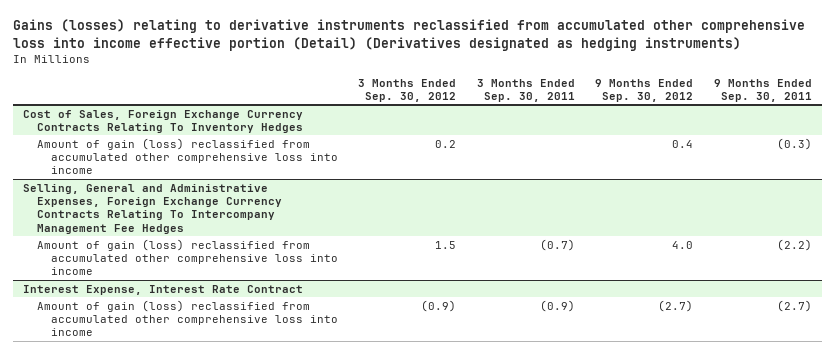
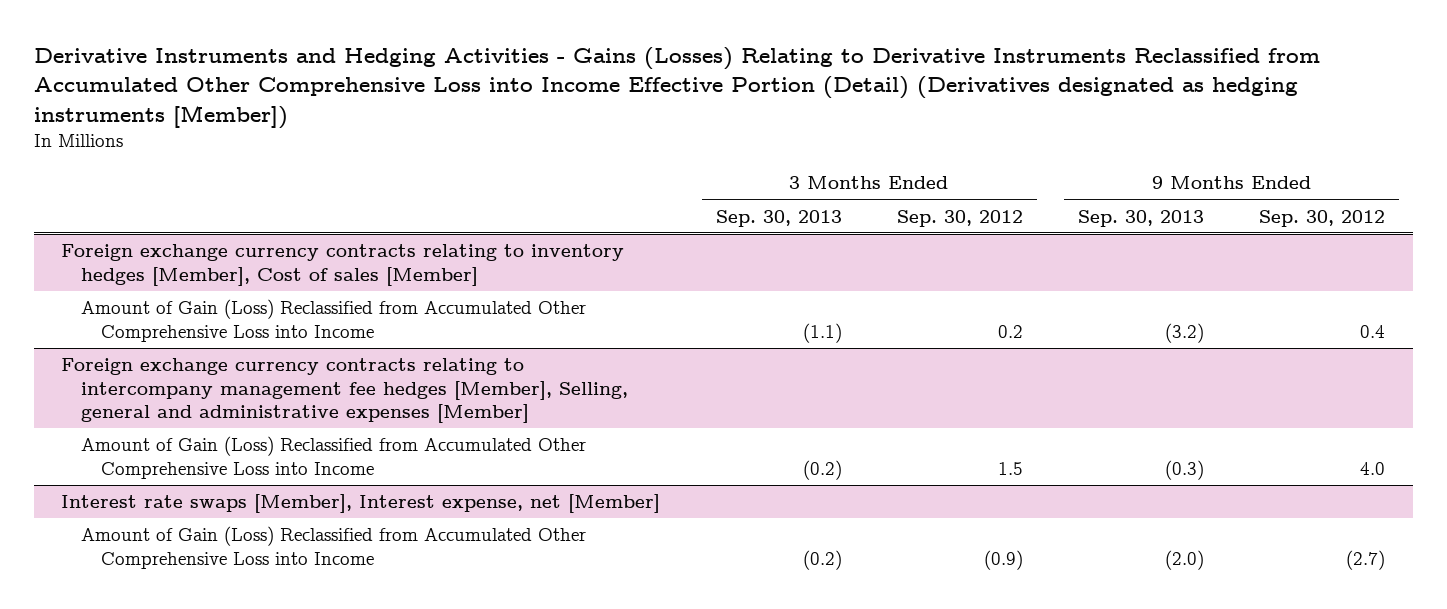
- Gains (losses) relating to derivative instruments reclassified from accumulated other comprehensive loss into income effective portion (Detail) (Derivatives designated as hedging instruments)
+ Derivative Instruments and Hedging Activities - Gains (Losses) Relating to Derivative Instruments Reclassified from Accumulated Other Comprehensive Loss into Income Effective Portion (Detail) (Derivatives designated as hedging instruments [Member])
- | 3 Months Ended Sep. 30, 2012 | 3 Months Ended Sep. 30, 2011 | 9 Months Ended Sep. 30, 2012 | 9 Months Ended Sep. 30, 2011
+ | 3 Months Ended Sep. 30, 2013 | 3 Months Ended Sep. 30, 2012 | 9 Months Ended Sep. 30, 2013 | 9 Months Ended Sep. 30, 2012
- Cost of Sales, Foreign Exchange Currency Contracts Relating To Inventory Hedges
- Amount of gain (loss) reclassified from accumulated other comprehensive loss into income | 0.2 | | 0.4 | (0.3)
- Selling, General and Administrative Expenses, Foreign Exchange Currency Contracts Relating To Intercompany Management Fee Hedges
- Amount of gain (loss) reclassified from accumulated other comprehensive loss into income | 1.5 | (0.7) | 4.0 | (2.2)
- Interest Expense, Interest Rate Contract
- Amount of gain (loss) reclassified from accumulated other comprehensive loss into income | (0.9) | (0.9) | (2.7) | (2.7)
+ Foreign exchange currency contracts relating to inventory hedges [Member], Cost of sales [Member]
+ Amount of Gain (Loss) Reclassified from Accumulated Other Comprehensive Loss into Income | (1.1) | 0.2 | (3.2) | 0.4
+ Foreign exchange currency contracts relating to intercompany management fee hedges [Member], Selling, general and administrative expenses [Member]
+ Amount of Gain (Loss) Reclassified from Accumulated Other Comprehensive Loss into Income | (0.2) | 1.5 | (0.3) | 4.0
+ Interest rate swaps [Member], Interest expense, net [Member]
+ Amount of Gain (Loss) Reclassified from Accumulated Other Comprehensive Loss into Income | (0.2) | (0.9) | (2.0) | (2.7)

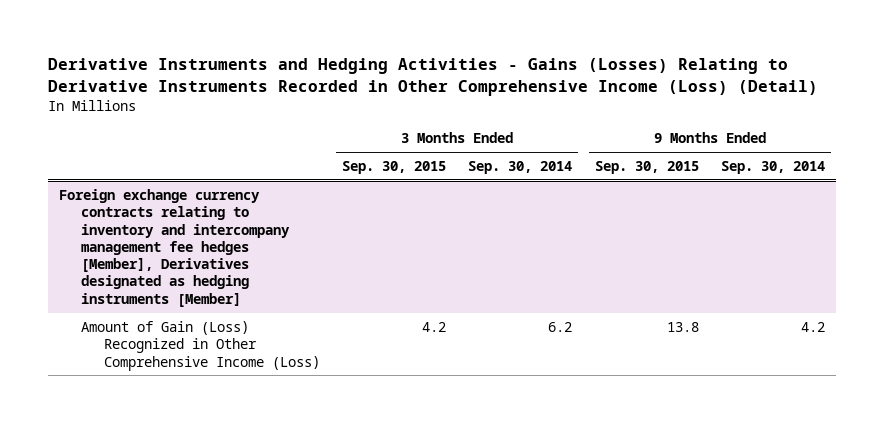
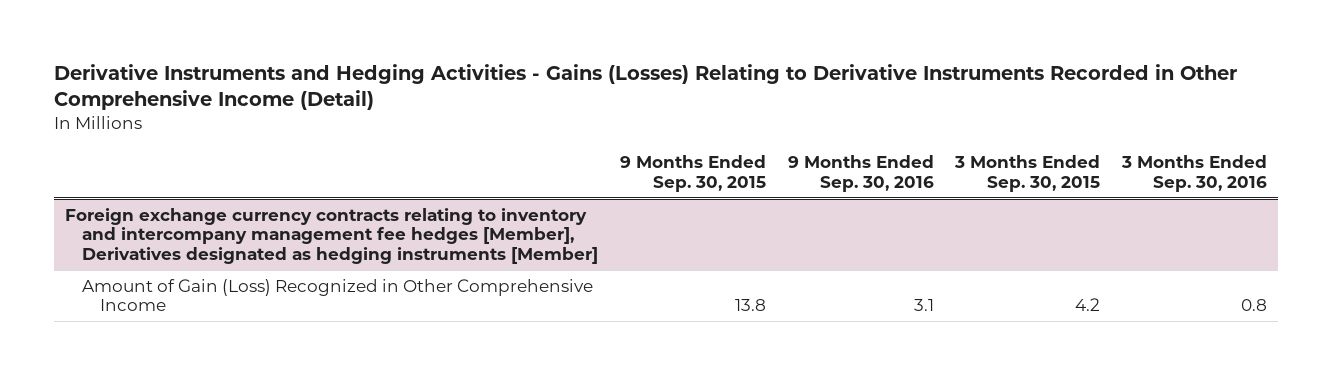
- Derivative Instruments and Hedging Activities - Gains (Losses) Relating to Derivative Instruments Recorded in Other Comprehensive Income (Loss) (Detail)
+ Derivative Instruments and Hedging Activities - Gains (Losses) Relating to Derivative Instruments Recorded in Other Comprehensive Income (Detail)
- | 3 Months Ended Sep. 30, 2015 | 3 Months Ended Sep. 30, 2014 | 9 Months Ended Sep. 30, 2015 | 9 Months Ended Sep. 30, 2014
+ | 9 Months Ended Sep. 30, 2015 | 9 Months Ended Sep. 30, 2016 | 3 Months Ended Sep. 30, 2015 | 3 Months Ended Sep. 30, 2016
@ Foreign exchange currency contracts relating to inventory and intercompany management fee hedges [Member], Derivatives designated as hedging instruments [Member]
- Amount of Gain (Loss) Recognized in Other Comprehensive Income (Loss) | 4.2 | 6.2 | 13.8 | 4.2
+ Amount of Gain (Loss) Recognized in Other Comprehensive Income | 13.8 | 3.1 | 4.2 | 0.8

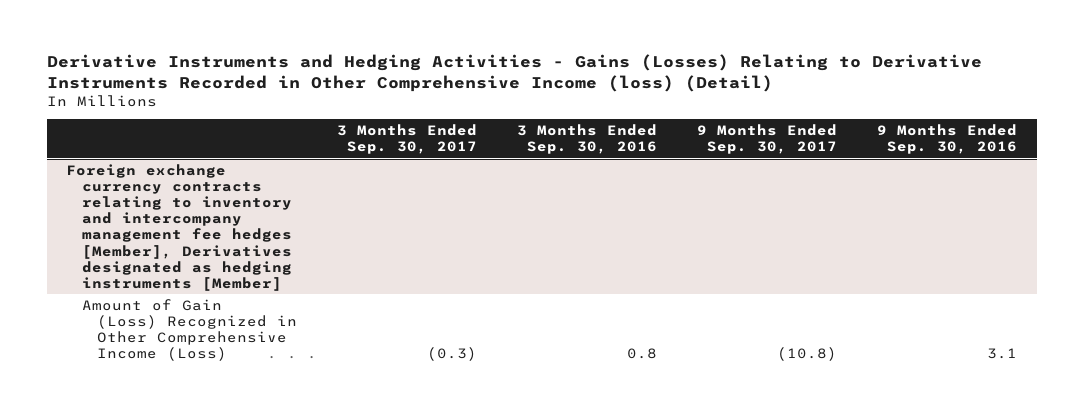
- Derivative Instruments and Hedging Activities - Gains (Losses) Relating to Derivative Instruments Recorded in Other Comprehensive Income (Detail)
+ Derivative Instruments and Hedging Activities - Gains (Losses) Relating to Derivative Instruments Recorded in Other Comprehensive Income (loss) (Detail)
- | 9 Months Ended Sep. 30, 2015 | 9 Months Ended Sep. 30, 2016 | 3 Months Ended Sep. 30, 2015 | 3 Months Ended Sep. 30, 2016
+ | 3 Months Ended Sep. 30, 2017 | 3 Months Ended Sep. 30, 2016 | 9 Months Ended Sep. 30, 2017 | 9 Months Ended Sep. 30, 2016
@ Foreign exchange currency contracts relating to inventory and intercompany management fee hedges [Member], Derivatives designated as hedging instruments [Member]
- Amount of Gain (Loss) Recognized in Other Comprehensive Income | 13.8 | 3.1 | 4.2 | 0.8
+ Amount of Gain (Loss) Recognized in Other Comprehensive Income (Loss) | (0.3) | 0.8 | (10.8) | 3.1

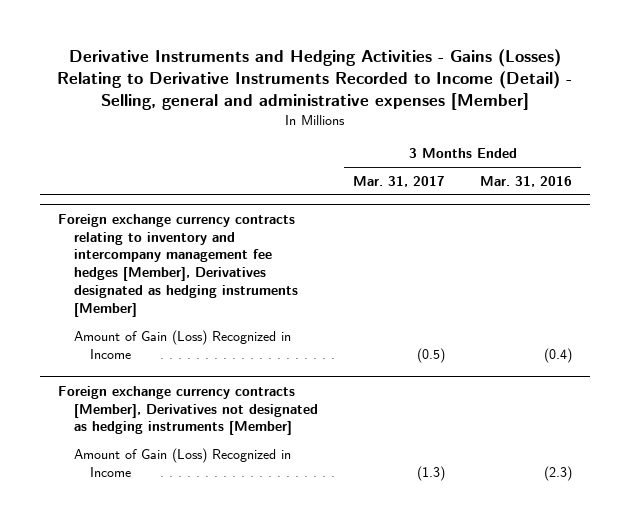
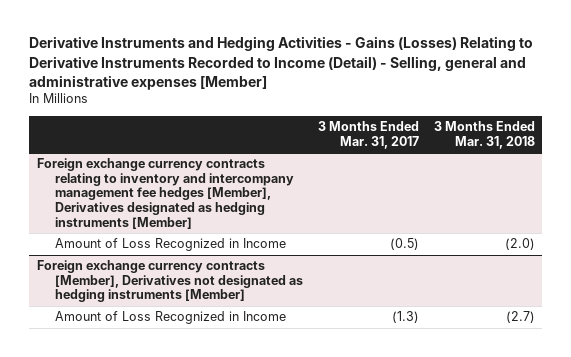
- | 3 Months Ended Mar. 31, 2017 | 3 Months Ended Mar. 31, 2016
+ | 3 Months Ended Mar. 31, 2017 | 3 Months Ended Mar. 31, 2018
@ Foreign exchange currency contracts relating to inventory and intercompany management fee hedges [Member], Derivatives designated as hedging instruments [Member]
- Amount of Gain (Loss) Recognized in Income | (0.5) | (0.4)
+ Amount of Loss Recognized in Income | (0.5) | (2.0)
@ Foreign exchange currency contracts [Member], Derivatives not designated as hedging instruments [Member]
- Amount of Gain (Loss) Recognized in Income | (1.3) | (2.3)
+ Amount of Loss Recognized in Income | (1.3) | (2.7)

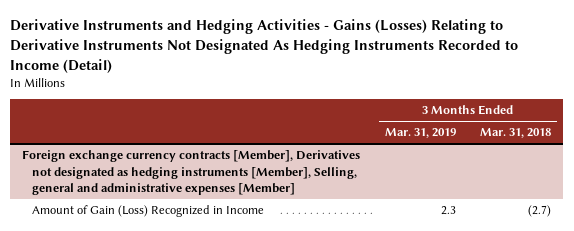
- Derivative Instruments and Hedging Activities - Gains (Losses) Relating to Derivative Instruments Recorded to Income (Detail) - Selling, general and administrative expenses [Member]
+ Derivative Instruments and Hedging Activities - Gains (Losses) Relating to Derivative Instruments Not Designated As Hedging Instruments Recorded to Income (Detail)
- | 3 Months Ended Mar. 31, 2017 | 3 Months Ended Mar. 31, 2018
+ | 3 Months Ended Mar. 31, 2019 | 3 Months Ended Mar. 31, 2018
- Foreign exchange currency contracts relating to inventory and intercompany management fee hedges [Member], Derivatives designated as hedging instruments [Member]
- Amount of Loss Recognized in Income | (0.5) | (2.0)
- Foreign exchange currency contracts [Member], Derivatives not designated as hedging instruments [Member]
- Amount of Loss Recognized in Income | (1.3) | (2.7)
+ Foreign exchange currency contracts [Member], Derivatives not designated as hedging instruments [Member], Selling, general and administrative expenses [Member]
+ Amount of Gain (Loss) Recognized in Income | 2.3 | (2.7)

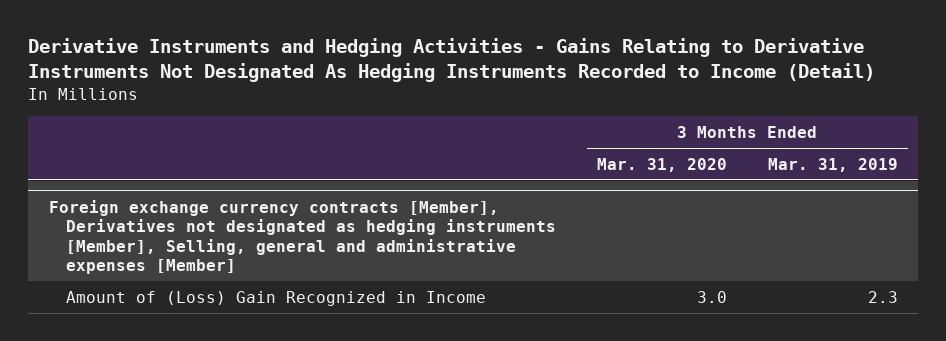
- Derivative Instruments and Hedging Activities - Gains (Losses) Relating to Derivative Instruments Not Designated As Hedging Instruments Recorded to Income (Detail)
+ Derivative Instruments and Hedging Activities - Gains Relating to Derivative Instruments Not Designated As Hedging Instruments Recorded to Income (Detail)
- | 3 Months Ended Mar. 31, 2019 | 3 Months Ended Mar. 31, 2018
+ | 3 Months Ended Mar. 31, 2020 | 3 Months Ended Mar. 31, 2019
@ Foreign exchange currency contracts [Member], Derivatives not designated as hedging instruments [Member], Selling, general and administrative expenses [Member]
- Amount of Gain (Loss) Recognized in Income | 2.3 | (2.7)
+ Amount of (Loss) Gain Recognized in Income | 3.0 | 2.3

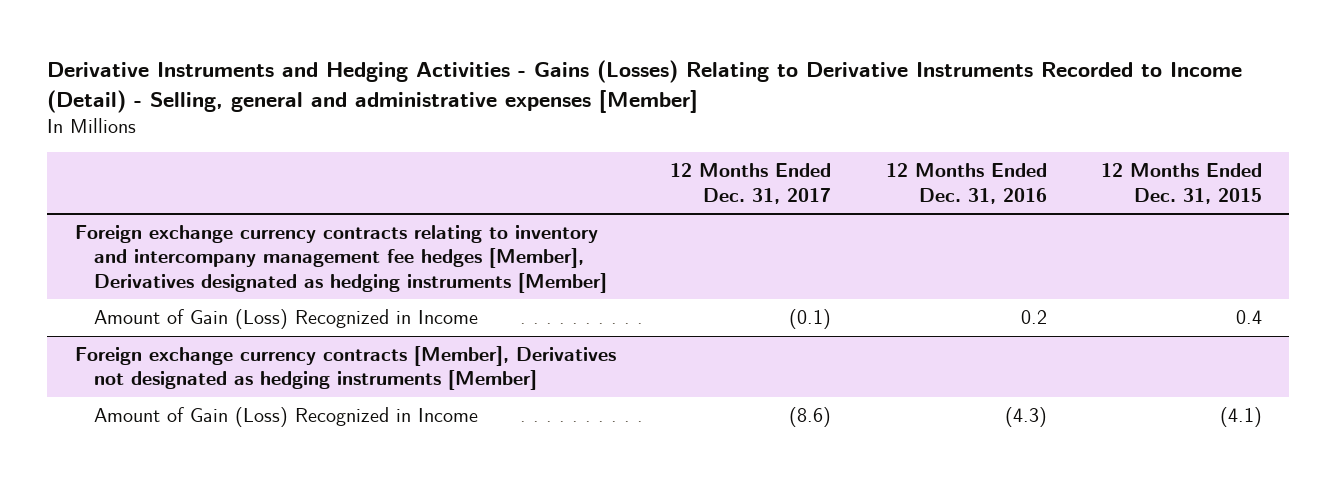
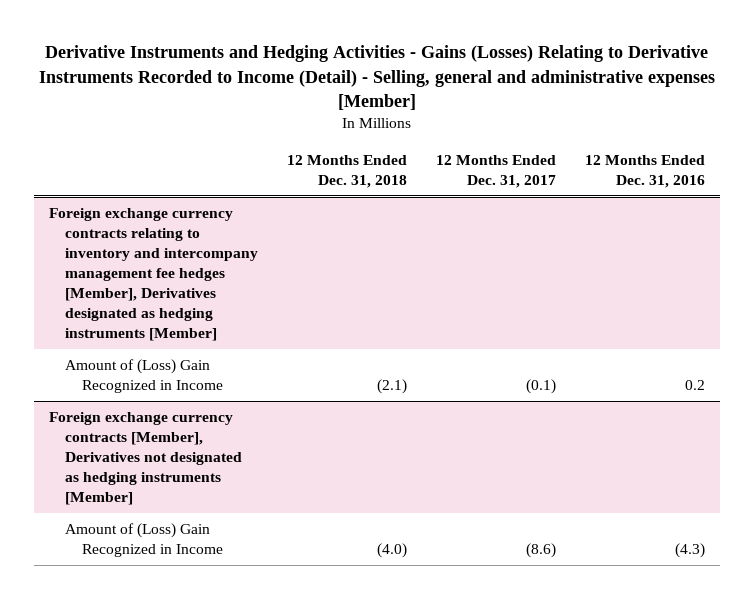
- | 12 Months Ended Dec. 31, 2017 | 12 Months Ended Dec. 31, 2016 | 12 Months Ended Dec. 31, 2015
+ | 12 Months Ended Dec. 31, 2018 | 12 Months Ended Dec. 31, 2017 | 12 Months Ended Dec. 31, 2016
@ Foreign exchange currency contracts relating to inventory and intercompany management fee hedges [Member], Derivatives designated as hedging instruments [Member]
- Amount of Gain (Loss) Recognized in Income | (0.1) | 0.2 | 0.4
+ Amount of (Loss) Gain Recognized in Income | (2.1) | (0.1) | 0.2
@ Foreign exchange currency contracts [Member], Derivatives not designated as hedging instruments [Member]
- Amount of Gain (Loss) Recognized in Income | (8.6) | (4.3) | (4.1)
+ Amount of (Loss) Gain Recognized in Income | (4.0) | (8.6) | (4.3)

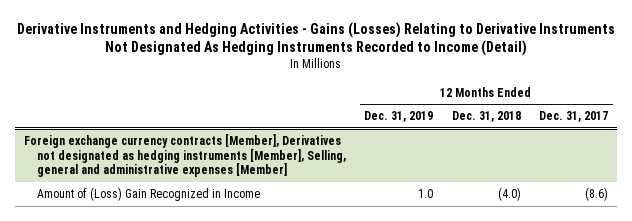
- Derivative Instruments and Hedging Activities - Gains (Losses) Relating to Derivative Instruments Recorded to Income (Detail) - Selling, general and administrative expenses [Member]
+ Derivative Instruments and Hedging Activities - Gains (Losses) Relating to Derivative Instruments Not Designated As Hedging Instruments Recorded to Income (Detail)
- | 12 Months Ended Dec. 31, 2018 | 12 Months Ended Dec. 31, 2017 | 12 Months Ended Dec. 31, 2016
+ | 12 Months Ended Dec. 31, 2019 | 12 Months Ended Dec. 31, 2018 | 12 Months Ended Dec. 31, 2017
- Foreign exchange currency contracts relating to inventory and intercompany management fee hedges [Member], Derivatives designated as hedging instruments [Member]
- Amount of (Loss) Gain Recognized in Income | (2.1) | (0.1) | 0.2
- Foreign exchange currency contracts [Member], Derivatives not designated as hedging instruments [Member]
+ Foreign exchange currency contracts [Member], Derivatives not designated as hedging instruments [Member], Selling, general and administrative expenses [Member]

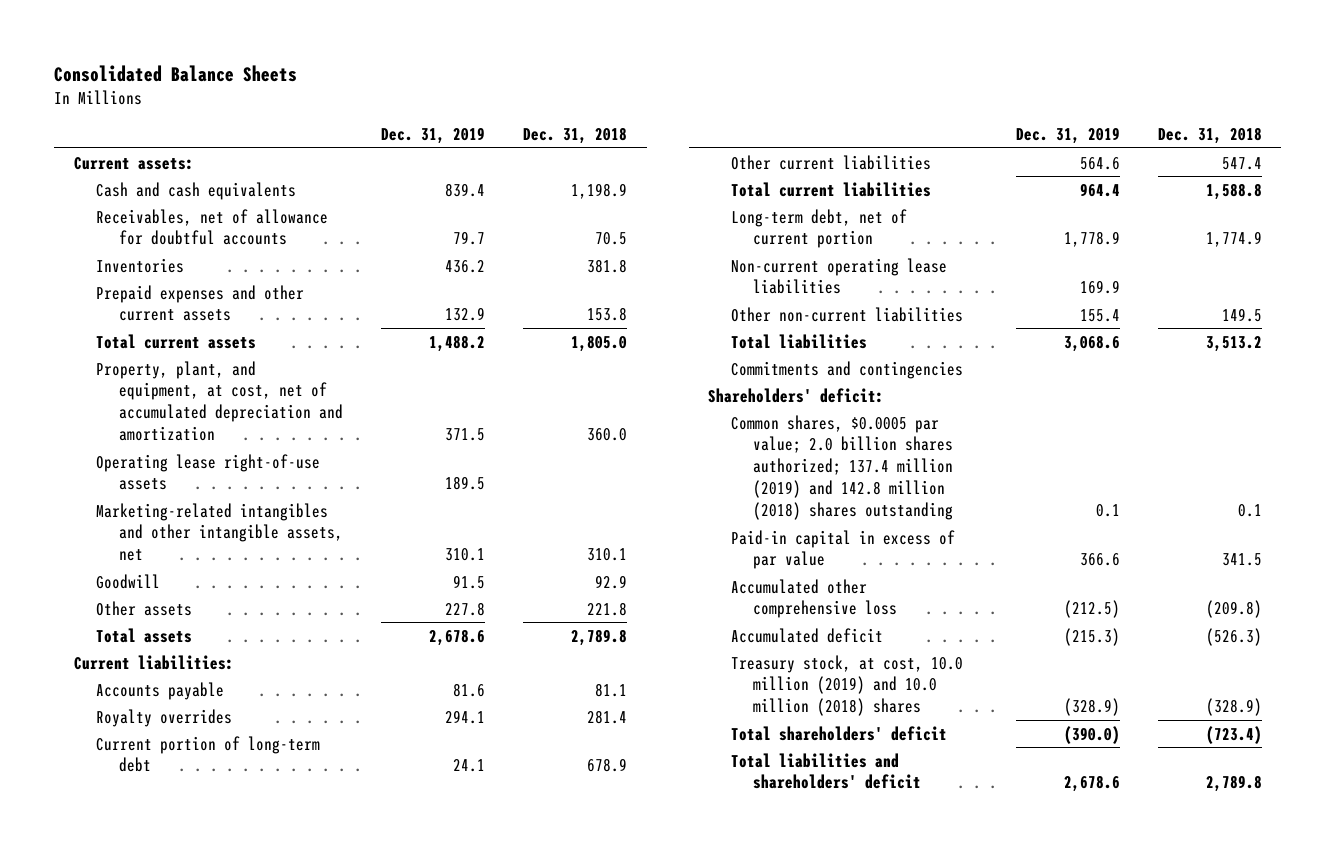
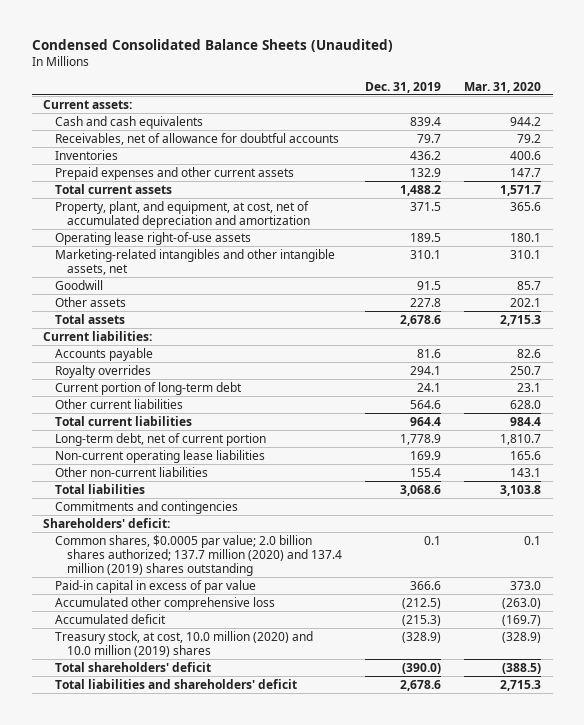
- Consolidated Balance Sheets
+ Condensed Consolidated Balance Sheets (Unaudited)
- | Dec. 31, 2019 | Dec. 31, 2018
+ | Dec. 31, 2019 | Mar. 31, 2020
- Common shares, $0.0005 par value; 2.0 billion shares authorized; 137.4 million (2019) and 142.8 million (2018) shares outstanding | 0.1 | 0.1
+ Common shares, $0.0005 par value; 2.0 billion shares authorized; 137.7 million (2020) and 137.4 million (2019) shares outstanding | 0.1 | 0.1
- Treasury stock, at cost, 10.0 million (2019) and 10.0 million (2018) shares | (328.9) | (328.9)
+ Treasury stock, at cost, 10.0 million (2020) and 10.0 million (2019) shares | (328.9) | (328.9)

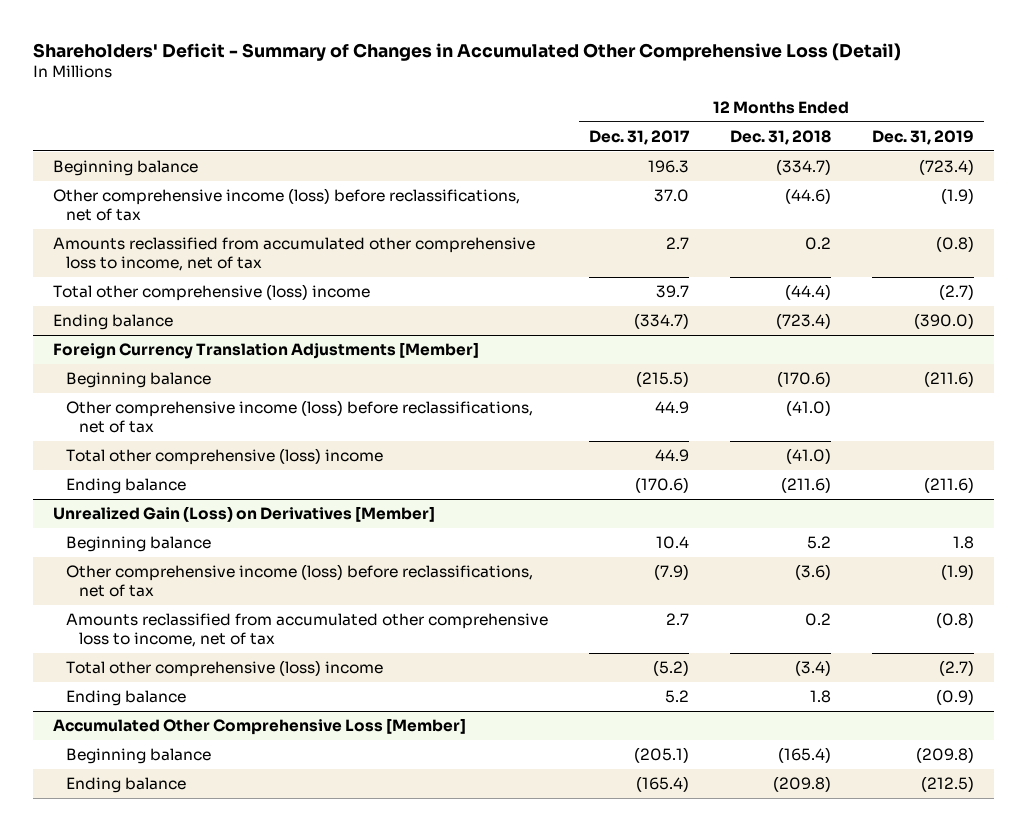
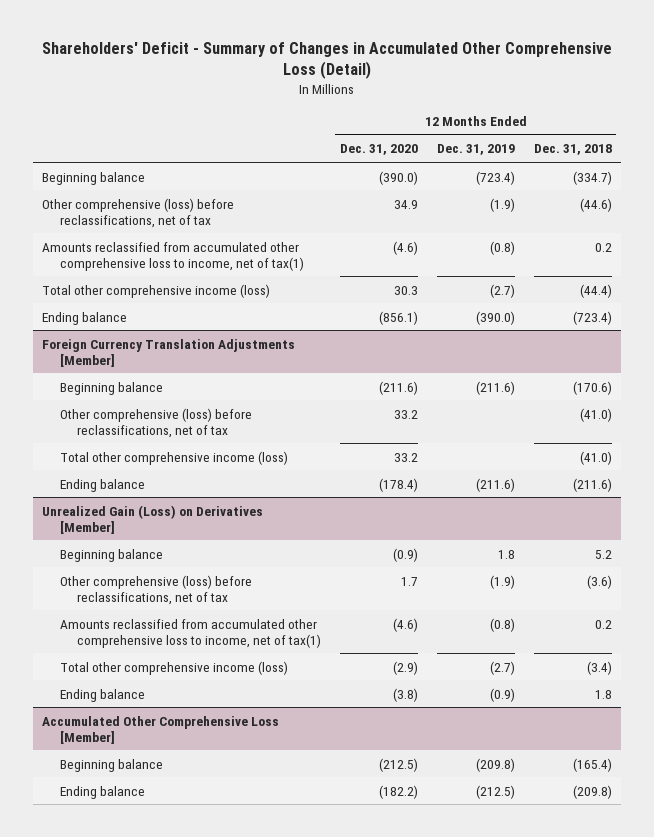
- | 12 Months Ended Dec. 31, 2017 | 12 Months Ended Dec. 31, 2018 | 12 Months Ended Dec. 31, 2019
+ | 12 Months Ended Dec. 31, 2020 | 12 Months Ended Dec. 31, 2019 | 12 Months Ended Dec. 31, 2018
- Other comprehensive income (loss) before reclassifications, net of tax | 37.0 | (44.6) | (1.9)
- Amounts reclassified from accumulated other comprehensive loss to income, net of tax | 2.7 | 0.2 | (0.8)
- Total other comprehensive (loss) income | 39.7 | (44.4) | (2.7)
+ Other comprehensive (loss) before reclassifications, net of tax | 34.9 | (1.9) | (44.6)
+ Amounts reclassified from accumulated other comprehensive loss to income, net of tax(1) | (4.6) | (0.8) | 0.2
+ Total other comprehensive income (loss) | 30.3 | (2.7) | (44.4)
@ Foreign Currency Translation Adjustments [Member]
- Other comprehensive income (loss) before reclassifications, net of tax | 44.9 | (41.0) |
- Total other comprehensive (loss) income | 44.9 | (41.0) |
+ Other comprehensive (loss) before reclassifications, net of tax | 33.2 | | (41.0)
+ Total other comprehensive income (loss) | 33.2 | | (41.0)
@ Unrealized Gain (Loss) on Derivatives [Member]
- Other comprehensive income (loss) before reclassifications, net of tax | (7.9) | (3.6) | (1.9)
- Amounts reclassified from accumulated other comprehensive loss to income, net of tax | 2.7 | 0.2 | (0.8)
- Total other comprehensive (loss) income | (5.2) | (3.4) | (2.7)
+ Other comprehensive (loss) before reclassifications, net of tax | 1.7 | (1.9) | (3.6)
+ Amounts reclassified from accumulated other comprehensive loss to income, net of tax(1) | (4.6) | (0.8) | 0.2
+ Total other comprehensive income (loss) | (2.9) | (2.7) | (3.4)

